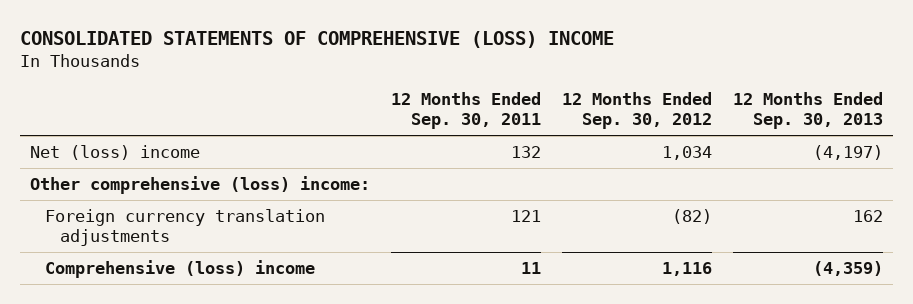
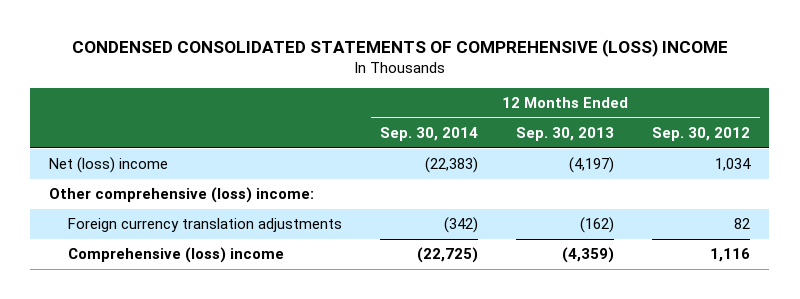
- CONSOLIDATED STATEMENTS OF COMPREHENSIVE (LOSS) INCOME
+ CONDENSED CONSOLIDATED STATEMENTS OF COMPREHENSIVE (LOSS) INCOME
- | 12 Months Ended Sep. 30, 2011 | 12 Months Ended Sep. 30, 2012 | 12 Months Ended Sep. 30, 2013
+ | 12 Months Ended Sep. 30, 2014 | 12 Months Ended Sep. 30, 2013 | 12 Months Ended Sep. 30, 2012
- Foreign currency translation adjustments | 121 | (82) | 162
+ Foreign currency translation adjustments | (342) | (162) | 82

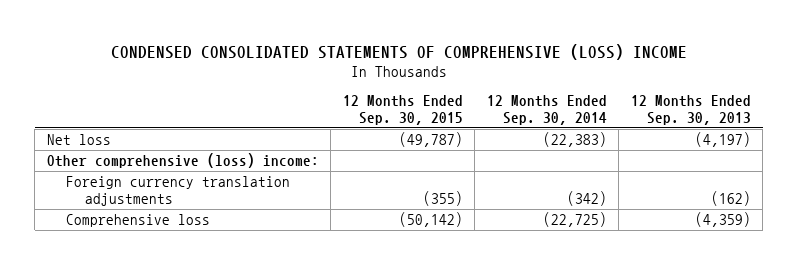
- | 12 Months Ended Sep. 30, 2014 | 12 Months Ended Sep. 30, 2013 | 12 Months Ended Sep. 30, 2012
+ | 12 Months Ended Sep. 30, 2015 | 12 Months Ended Sep. 30, 2014 | 12 Months Ended Sep. 30, 2013
- Net (loss) income | (22,383) | (4,197) | 1,034
+ Net loss | (49,787) | (22,383) | (4,197)
- Comprehensive (loss) income | (22,725) | (4,359) | 1,116
+ Comprehensive loss | (50,142) | (22,725) | (4,359)

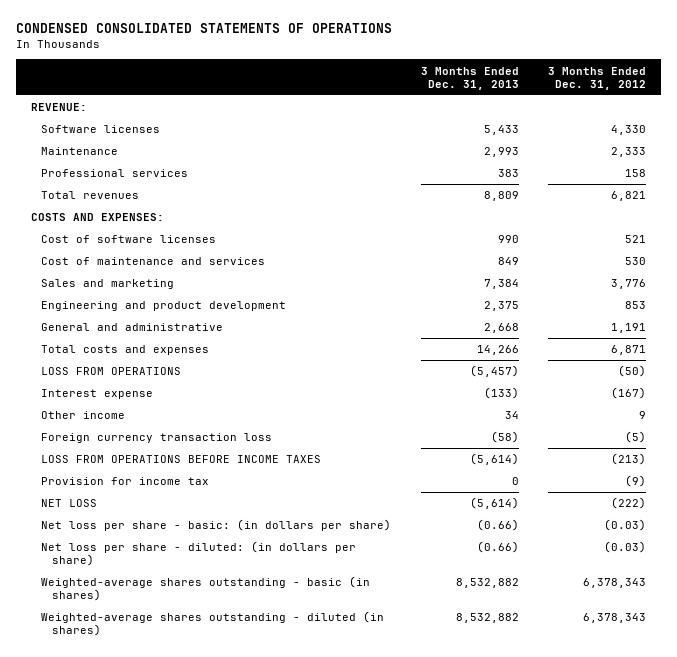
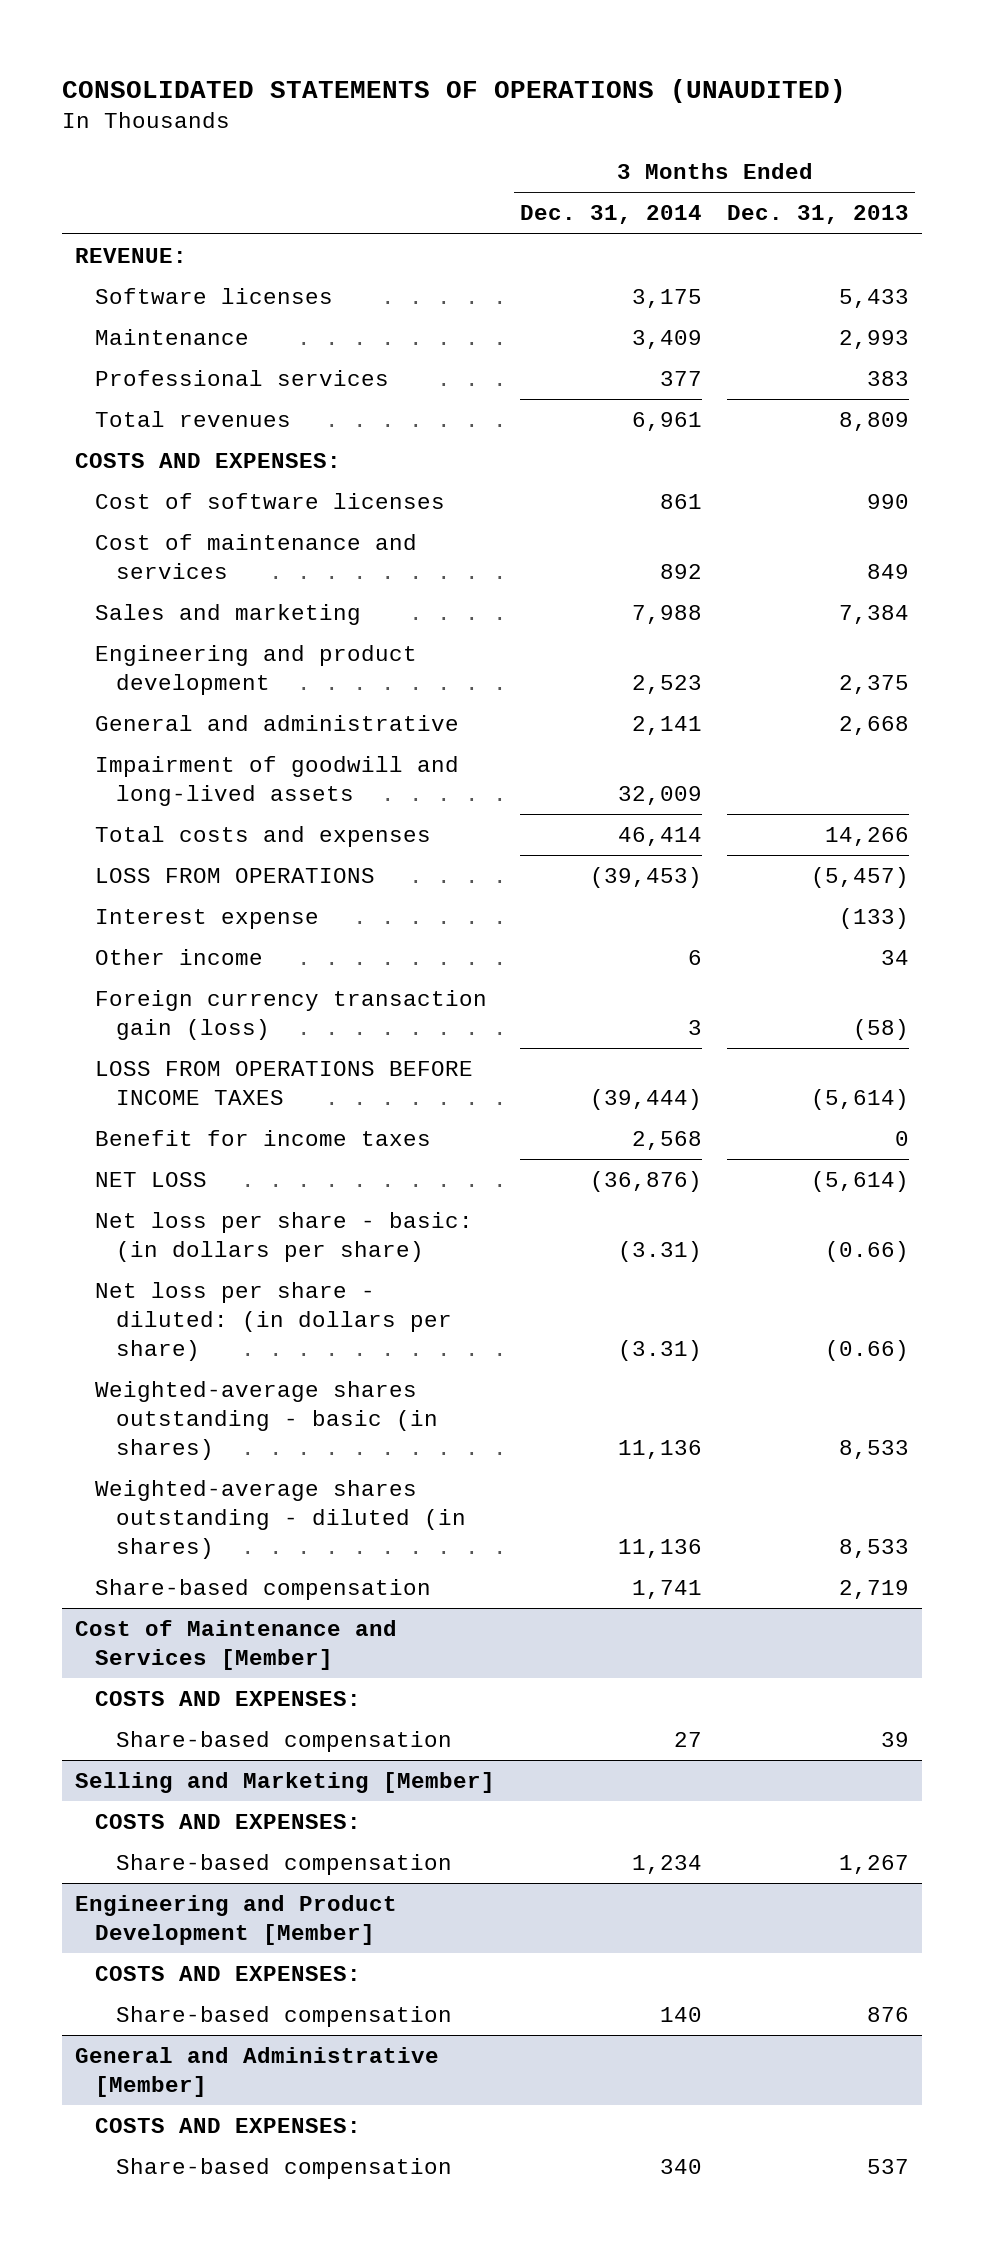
- CONDENSED CONSOLIDATED STATEMENTS OF OPERATIONS
+ CONSOLIDATED STATEMENTS OF OPERATIONS (UNAUDITED)
- | 3 Months Ended Dec. 31, 2013 | 3 Months Ended Dec. 31, 2012
+ | 3 Months Ended Dec. 31, 2014 | 3 Months Ended Dec. 31, 2013
+ Impairment of goodwill and long-lived assets | 32,009 |
- Foreign currency transaction loss | (58) | (5)
+ Foreign currency transaction gain (loss) | 3 | (58)
- Provision for income tax | 0 | (9)
+ Benefit for income taxes | 2,568 | 0
- Weighted-average shares outstanding - basic (in shares) | 8,532,882 | 6,378,343
- Weighted-average shares outstanding - diluted (in shares) | 8,532,882 | 6,378,343
+ Weighted-average shares outstanding - basic (in shares) | 11,136 | 8,533
+ Weighted-average shares outstanding - diluted (in shares) | 11,136 | 8,533
+ Share-based compensation | 1,741 | 2,719
+ Cost of Maintenance and Services [Member]
+ COSTS AND EXPENSES:
+ Share-based compensation | 27 | 39
+ Selling and Marketing [Member]
+ COSTS AND EXPENSES:
+ Share-based compensation | 1,234 | 1,267
+ Engineering and Product Development [Member]
+ COSTS AND EXPENSES:
+ Share-based compensation | 140 | 876
+ General and Administrative [Member]
+ COSTS AND EXPENSES:
+ Share-based compensation | 340 | 537

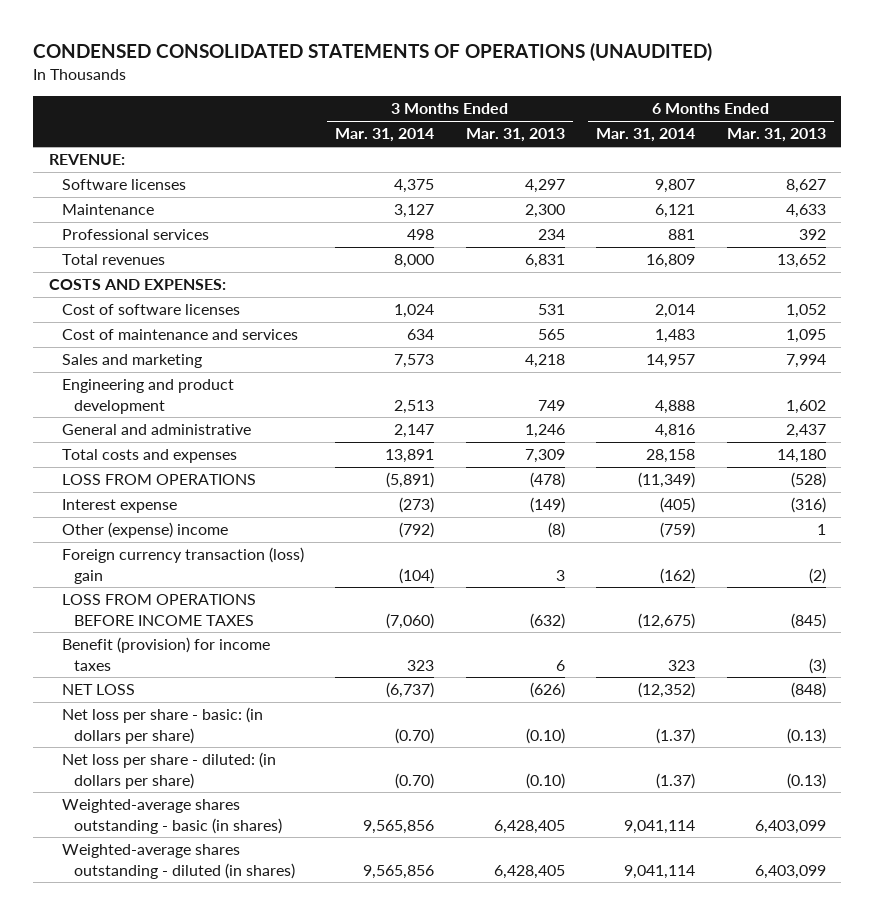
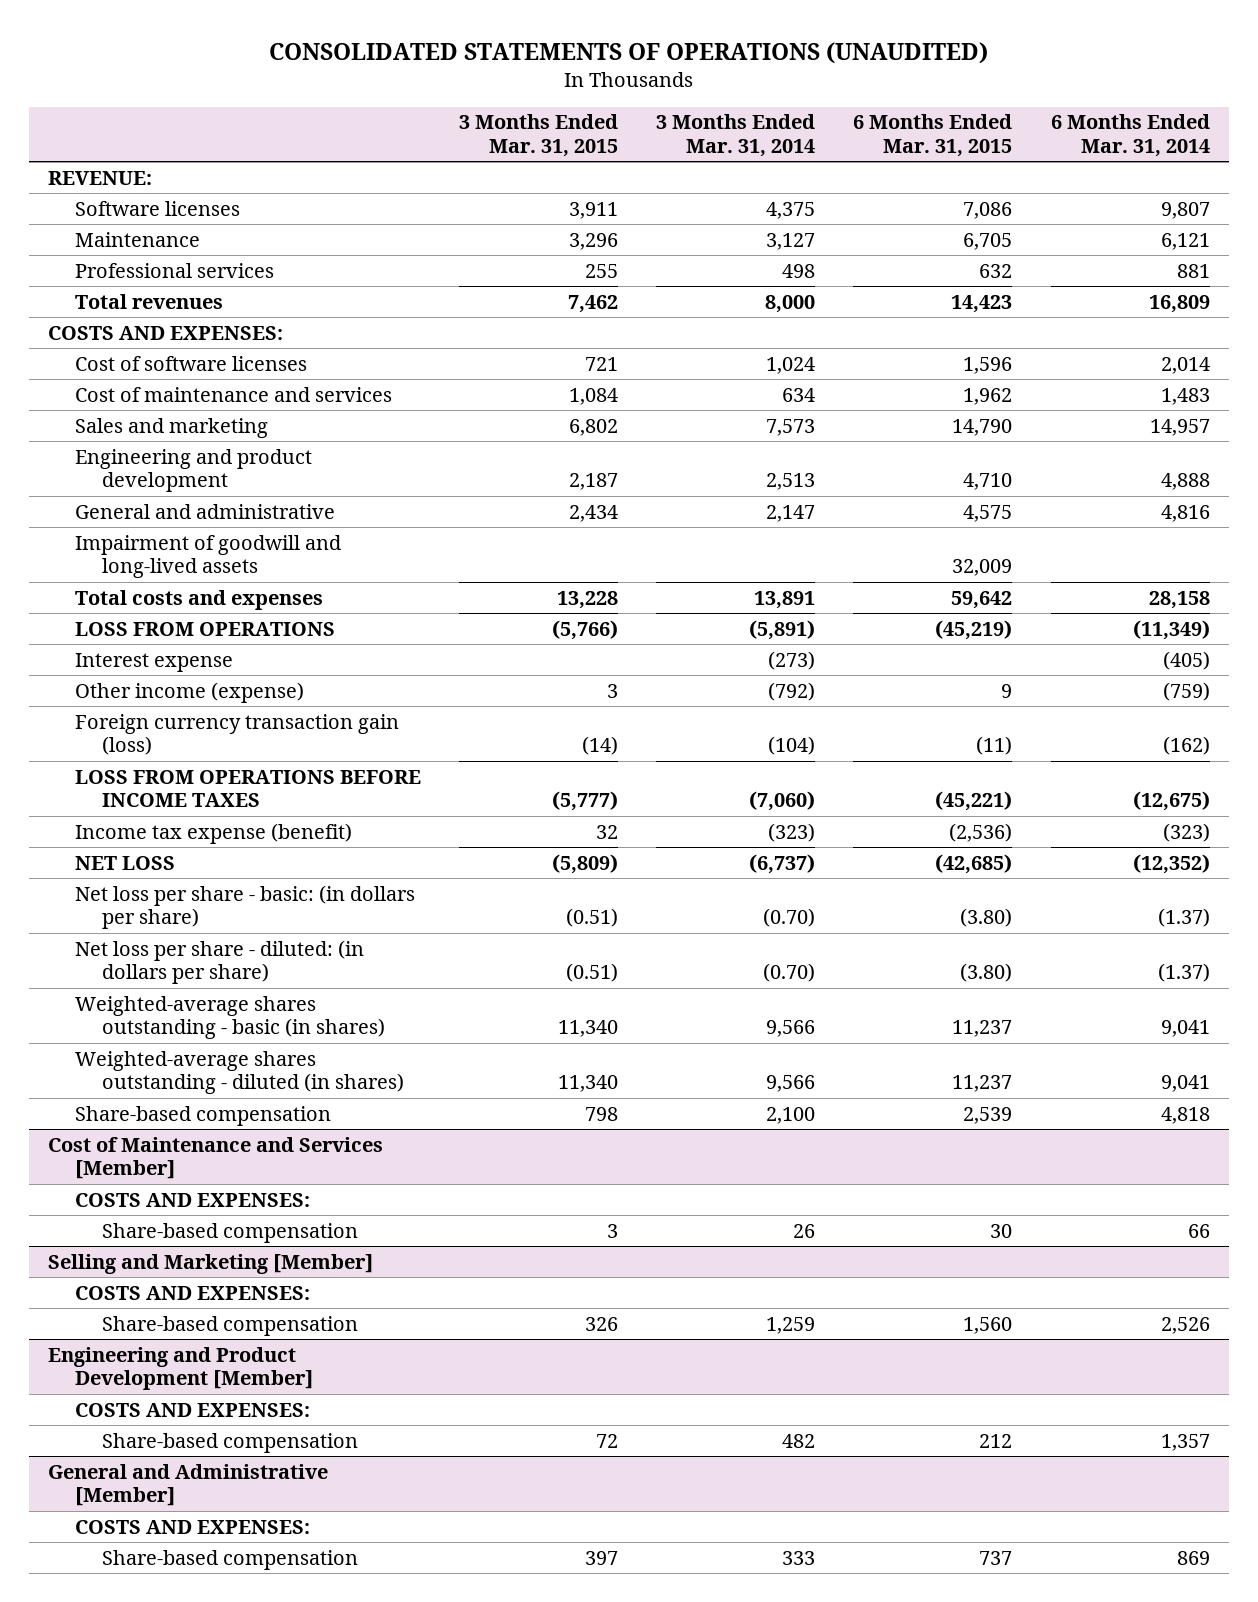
- CONDENSED CONSOLIDATED STATEMENTS OF OPERATIONS (UNAUDITED)
+ CONSOLIDATED STATEMENTS OF OPERATIONS (UNAUDITED)
- | 3 Months Ended Mar. 31, 2014 | 3 Months Ended Mar. 31, 2013 | 6 Months Ended Mar. 31, 2014 | 6 Months Ended Mar. 31, 2013
+ | 3 Months Ended Mar. 31, 2015 | 3 Months Ended Mar. 31, 2014 | 6 Months Ended Mar. 31, 2015 | 6 Months Ended Mar. 31, 2014
+ Impairment of goodwill and long-lived assets | | | 32,009 |
- Other (expense) income | (792) | (8) | (759) | 1
- Foreign currency transaction (loss) gain | (104) | 3 | (162) | (2)
+ Other income (expense) | 3 | (792) | 9 | (759)
+ Foreign currency transaction gain (loss) | (14) | (104) | (11) | (162)
- Benefit (provision) for income taxes | 323 | 6 | 323 | (3)
+ Income tax expense (benefit) | 32 | (323) | (2,536) | (323)
- Weighted-average shares outstanding - basic (in shares) | 9,565,856 | 6,428,405 | 9,041,114 | 6,403,099
- Weighted-average shares outstanding - diluted (in shares) | 9,565,856 | 6,428,405 | 9,041,114 | 6,403,099
+ Weighted-average shares outstanding - basic (in shares) | 11,340 | 9,566 | 11,237 | 9,041
+ Weighted-average shares outstanding - diluted (in shares) | 11,340 | 9,566 | 11,237 | 9,041
+ Share-based compensation | 798 | 2,100 | 2,539 | 4,818
+ Cost of Maintenance and Services [Member]
+ COSTS AND EXPENSES:
+ Share-based compensation | 3 | 26 | 30 | 66
+ Selling and Marketing [Member]
+ COSTS AND EXPENSES:
+ Share-based compensation | 326 | 1,259 | 1,560 | 2,526
+ Engineering and Product Development [Member]
+ COSTS AND EXPENSES:
+ Share-based compensation | 72 | 482 | 212 | 1,357
+ General and Administrative [Member]
+ COSTS AND EXPENSES:
+ Share-based compensation | 397 | 333 | 737 | 869

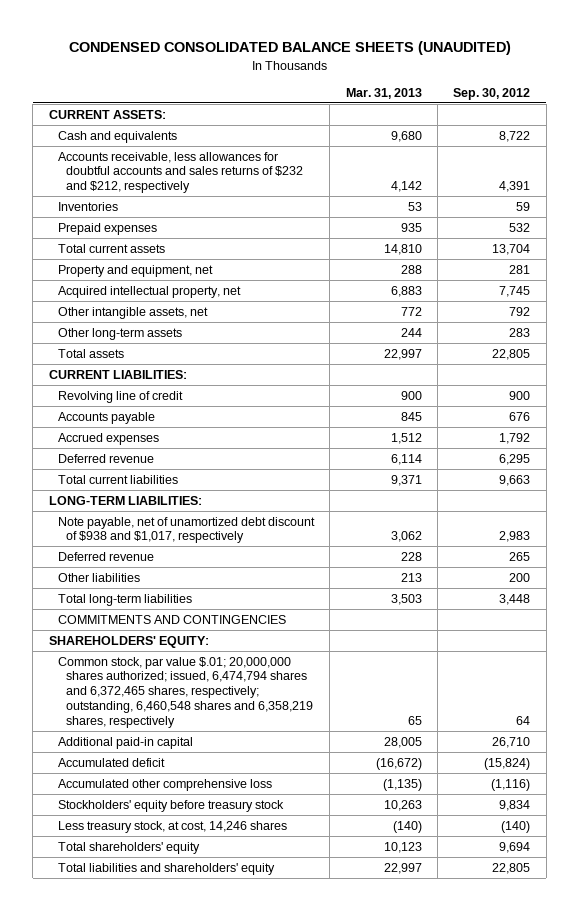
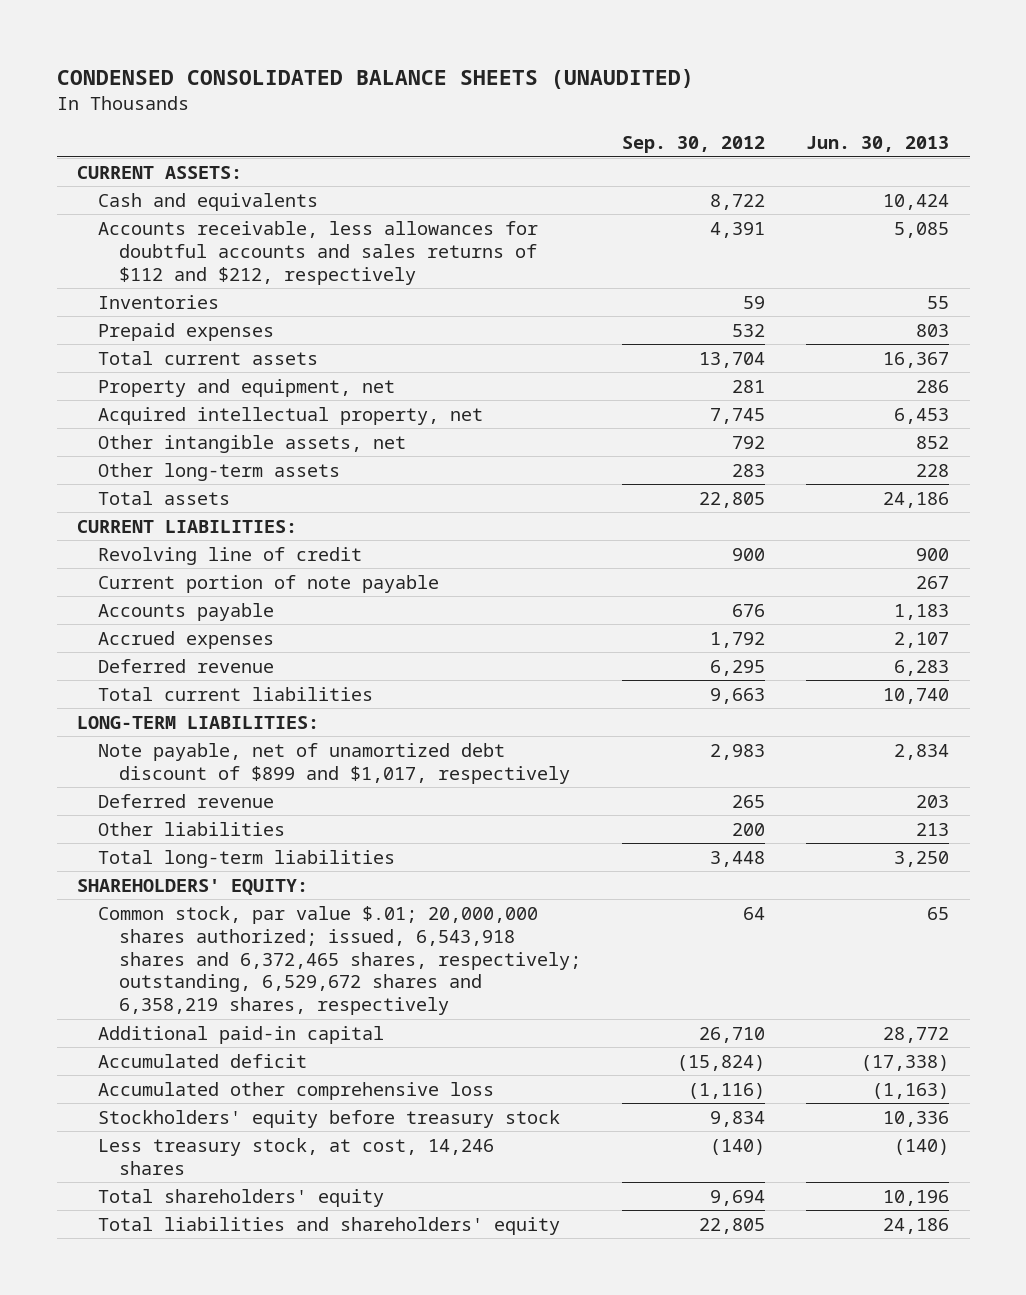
- | Mar. 31, 2013 | Sep. 30, 2012
+ | Sep. 30, 2012 | Jun. 30, 2013
- Accounts receivable, less allowances for doubtful accounts and sales returns of $232 and $212, respectively | 4,142 | 4,391
+ Accounts receivable, less allowances for doubtful accounts and sales returns of $112 and $212, respectively | 4,391 | 5,085
+ Current portion of note payable | | 267
- Note payable, net of unamortized debt discount of $938 and $1,017, respectively | 3,062 | 2,983
+ Note payable, net of unamortized debt discount of $899 and $1,017, respectively | 2,983 | 2,834
- COMMITMENTS AND CONTINGENCIES
- Common stock, par value $.01; 20,000,000 shares authorized; issued, 6,474,794 shares and 6,372,465 shares, respectively; outstanding, 6,460,548 shares and 6,358,219 shares, respectively | 65 | 64
+ Common stock, par value $.01; 20,000,000 shares authorized; issued, 6,543,918 shares and 6,372,465 shares, respectively; outstanding, 6,529,672 shares and 6,358,219 shares, respectively | 64 | 65

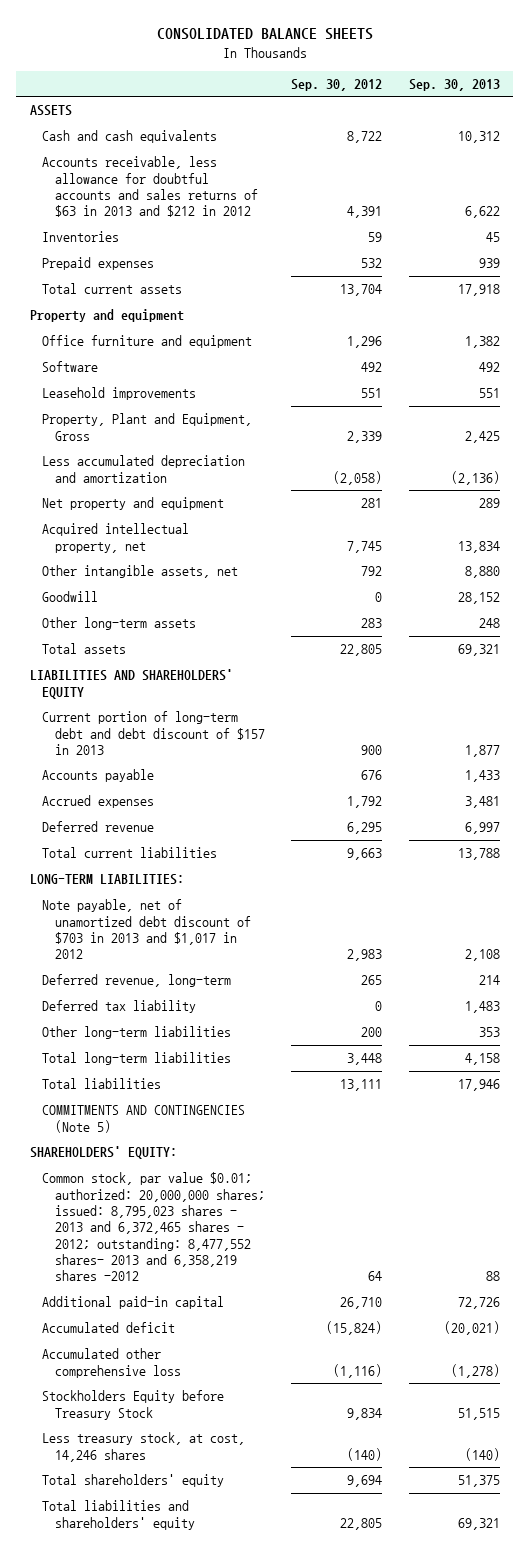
- CONDENSED CONSOLIDATED BALANCE SHEETS (UNAUDITED)
+ CONSOLIDATED BALANCE SHEETS
- | Sep. 30, 2012 | Jun. 30, 2013
+ | Sep. 30, 2012 | Sep. 30, 2013
- CURRENT ASSETS:
- Cash and equivalents | 8,722 | 10,424
- Accounts receivable, less allowances for doubtful accounts and sales returns of $112 and $212, respectively | 4,391 | 5,085
+ ASSETS
+ Cash and cash equivalents | 8,722 | 10,312
+ Accounts receivable, less allowance for doubtful accounts and sales returns of $63 in 2013 and $212 in 2012 | 4,391 | 6,622
- Property and equipment, net | 281 | 286
+ Property and equipment
+ Office furniture and equipment | 1,296 | 1,382
+ Software | 492 | 492
+ Leasehold improvements | 551 | 551
+ Property, Plant and Equipment, Gross | 2,339 | 2,425
+ Less accumulated depreciation and amortization | (2,058) | (2,136)
+ Net property and equipment | 281 | 289
+ Goodwill | 0 | 28,152
- CURRENT LIABILITIES:
- Revolving line of credit | 900 | 900
- Current portion of note payable | | 267
+ LIABILITIES AND SHAREHOLDERS' EQUITY
+ Current portion of long-term debt and debt discount of $157 in 2013 | 900 | 1,877
- Note payable, net of unamortized debt discount of $899 and $1,017, respectively | 2,983 | 2,834
- Deferred revenue | 265 | 203
- Other liabilities | 200 | 213
+ Note payable, net of unamortized debt discount of $703 in 2013 and $1,017 in 2012 | 2,983 | 2,108
+ Deferred revenue, long-term | 265 | 214
+ Deferred tax liability | 0 | 1,483
+ Other long-term liabilities | 200 | 353
+ Total liabilities | 13,111 | 17,946
+ COMMITMENTS AND CONTINGENCIES (Note 5)
- Common stock, par value $.01; 20,000,000 shares authorized; issued, 6,543,918 shares and 6,372,465 shares, respectively; outstanding, 6,529,672 shares and 6,358,219 shares, respectively | 64 | 65
+ Common stock, par value $0.01; authorized: 20,000,000 shares; issued: 8,795,023 shares - 2013 and 6,372,465 shares - 2012; outstanding: 8,477,552 shares- 2013 and 6,358,219 shares -2012 | 64 | 88
- Stockholders' equity before treasury stock | 9,834 | 10,336
+ Stockholders Equity before Treasury Stock | 9,834 | 51,515

